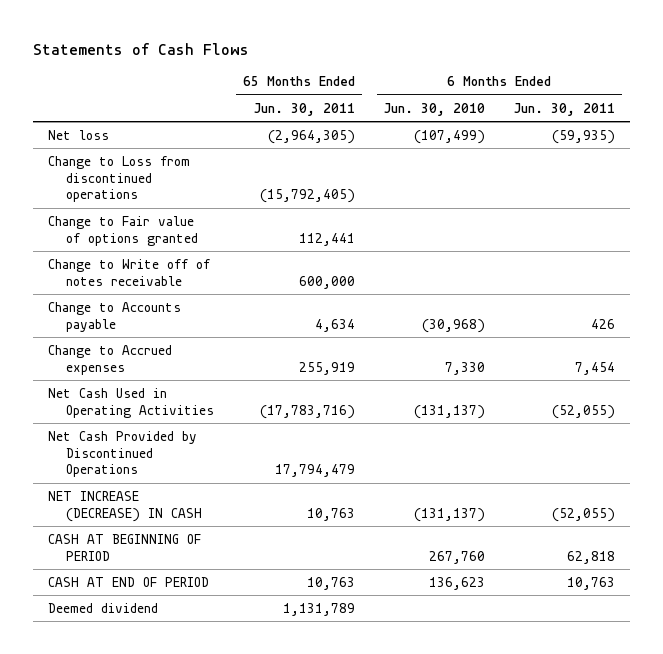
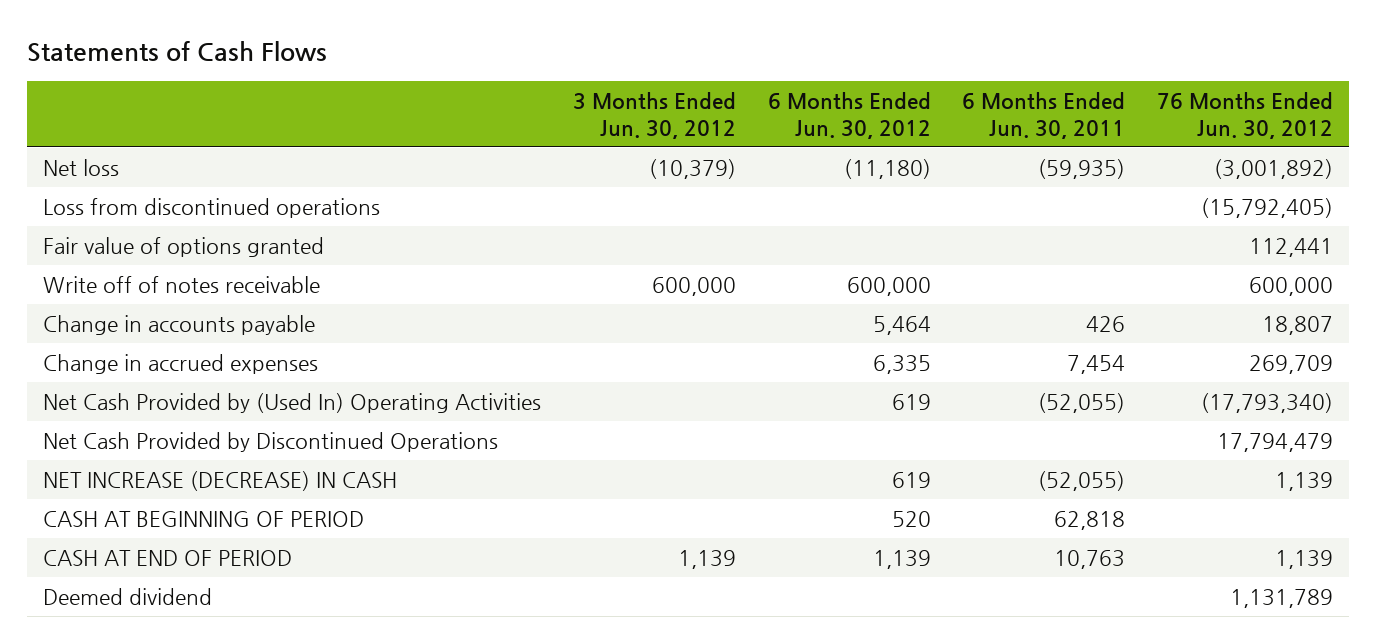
- | 65 Months Ended Jun. 30, 2011 | 6 Months Ended Jun. 30, 2010 | 6 Months Ended Jun. 30, 2011
+ | 3 Months Ended Jun. 30, 2012 | 6 Months Ended Jun. 30, 2012 | 6 Months Ended Jun. 30, 2011 | 76 Months Ended Jun. 30, 2012
- Change to Loss from discontinued operations | (15,792,405) | |
- Change to Fair value of options granted | 112,441 | |
- Change to Write off of notes receivable | 600,000 | |
- Change to Accounts payable | 4,634 | (30,968) | 426
- Change to Accrued expenses | 255,919 | 7,330 | 7,454
- Net Cash Used in Operating Activities | (17,783,716) | (131,137) | (52,055)
+ Loss from discontinued operations | | | | (15,792,405)
+ Fair value of options granted | | | | 112,441
+ Write off of notes receivable | 600,000 | 600,000 | | 600,000
+ Change in accounts payable | | 5,464 | 426 | 18,807
+ Change in accrued expenses | | 6,335 | 7,454 | 269,709
+ Net Cash Provided by (Used In) Operating Activities | | 619 | (52,055) | (17,793,340)

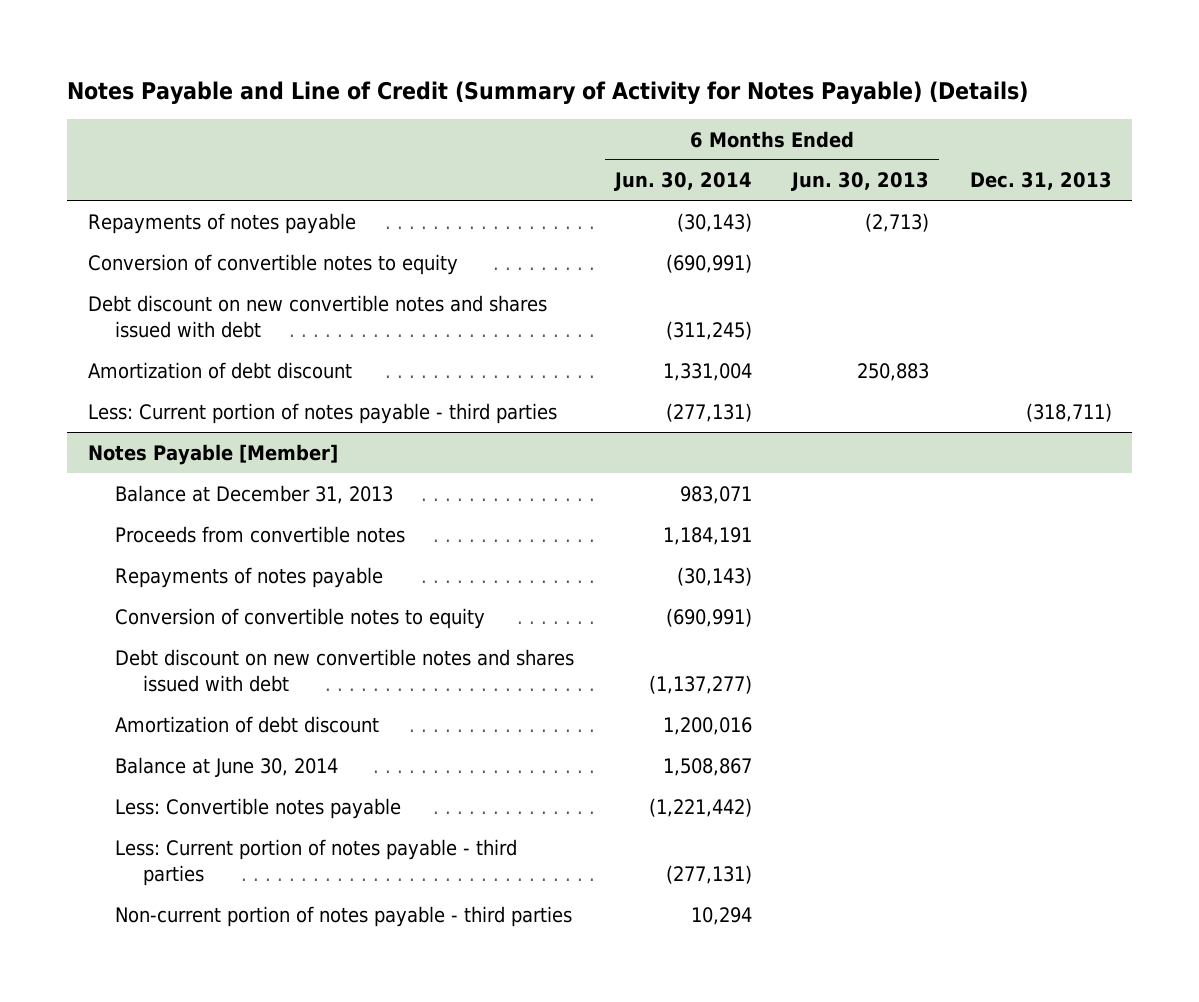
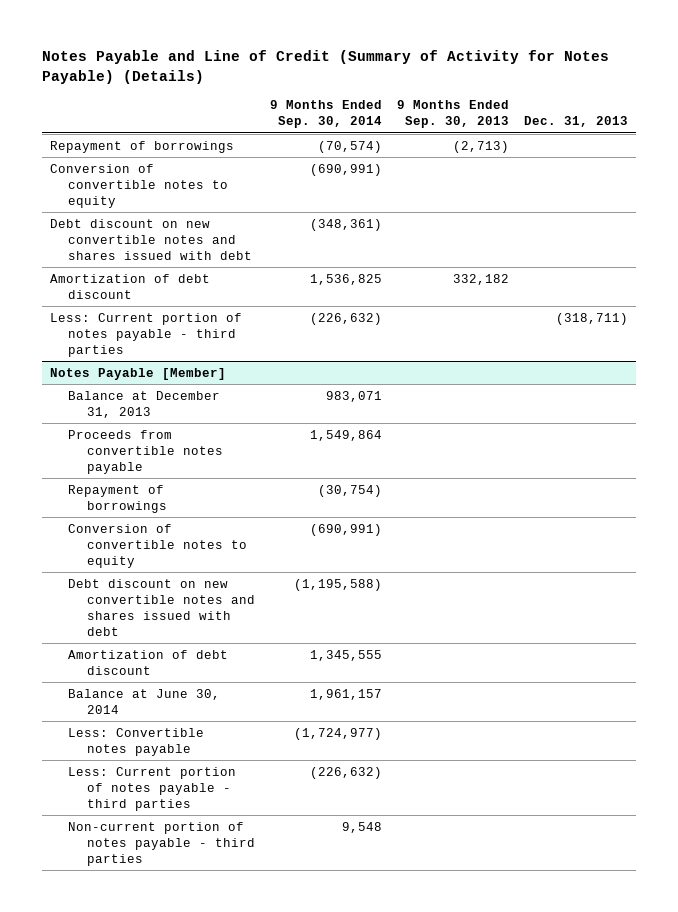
- | 6 Months Ended Jun. 30, 2014 | 6 Months Ended Jun. 30, 2013 | Dec. 31, 2013
+ | 9 Months Ended Sep. 30, 2014 | 9 Months Ended Sep. 30, 2013 | Dec. 31, 2013
- Repayments of notes payable | (30,143) | (2,713) |
+ Repayment of borrowings | (70,574) | (2,713) |
@ Notes Payable [Member]
- Proceeds from convertible notes | 1,184,191 | |
- Repayments of notes payable | (30,143) | |
+ Proceeds from convertible notes payable | 1,549,864 | |
+ Repayment of borrowings | (30,754) | |

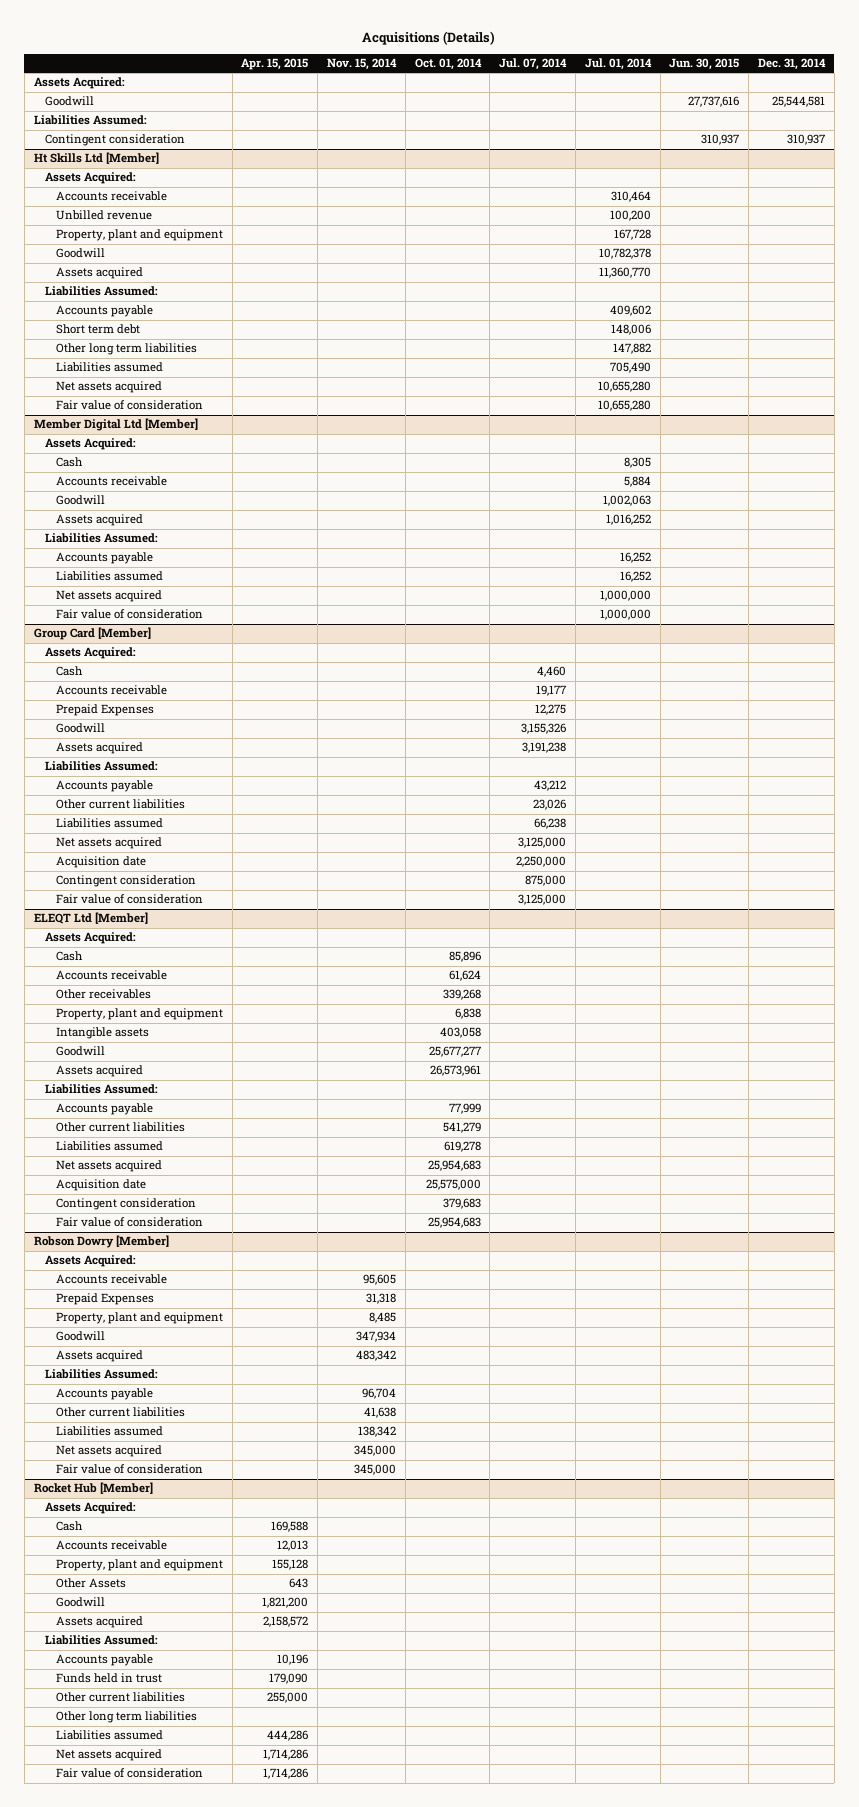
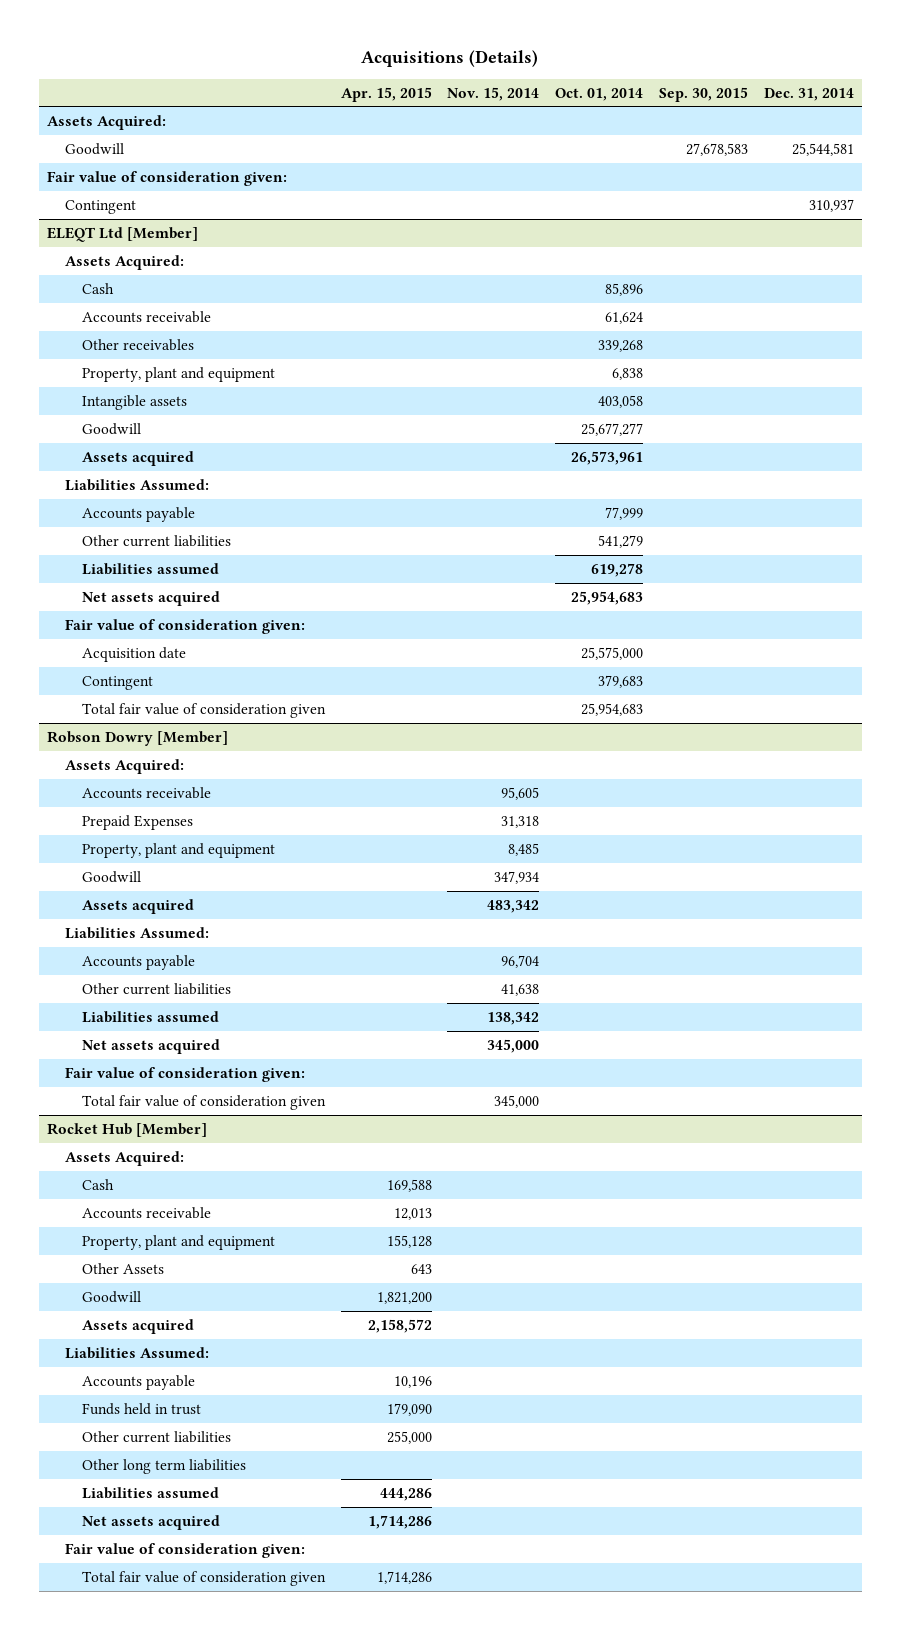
- | Apr. 15, 2015 | Nov. 15, 2014 | Oct. 01, 2014 | Jul. 07, 2014 | Jul. 01, 2014 | Jun. 30, 2015 | Dec. 31, 2014
+ | Apr. 15, 2015 | Nov. 15, 2014 | Oct. 01, 2014 | Sep. 30, 2015 | Dec. 31, 2014
- Liabilities Assumed:
- Contingent consideration | | | | | | 310,937 | 310,937
- Ht Skills Ltd [Member]
- Assets Acquired:
- Accounts receivable | | | | | 310,464 | |
- Unbilled revenue | | | | | 100,200 | |
- Property, plant and equipment | | | | | 167,728 | |
- Goodwill | | | | | 10,782,378 | |
- Assets acquired | | | | | 11,360,770 | |
- Liabilities Assumed:
- Accounts payable | | | | | 409,602 | |
- Short term debt | | | | | 148,006 | |
- Other long term liabilities | | | | | 147,882 | |
- Liabilities assumed | | | | | 705,490 | |
- Net assets acquired | | | | | 10,655,280 | |
- Fair value of consideration | | | | | 10,655,280 | |
- Member Digital Ltd [Member]
- Assets Acquired:
- Cash | | | | | 8,305 | |
- Accounts receivable | | | | | 5,884 | |
- Goodwill | | | | | 1,002,063 | |
- Assets acquired | | | | | 1,016,252 | |
- Liabilities Assumed:
- Accounts payable | | | | | 16,252 | |
- Liabilities assumed | | | | | 16,252 | |
- Net assets acquired | | | | | 1,000,000 | |
- Fair value of consideration | | | | | 1,000,000 | |
- Group Card [Member]
- Assets Acquired:
- Cash | | | | 4,460 | | |
- Accounts receivable | | | | 19,177 | | |
- Prepaid Expenses | | | | 12,275 | | |
- Goodwill | | | | 3,155,326 | | |
- Assets acquired | | | | 3,191,238 | | |
- Liabilities Assumed:
- Accounts payable | | | | 43,212 | | |
- Other current liabilities | | | | 23,026 | | |
- Liabilities assumed | | | | 66,238 | | |
- Net assets acquired | | | | 3,125,000 | | |
- Acquisition date | | | | 2,250,000 | | |
- Contingent consideration | | | | 875,000 | | |
- Fair value of consideration | | | | 3,125,000 | | |
+ Fair value of consideration given:
+ Contingent | | | | | 310,937
@ ELEQT Ltd [Member]
+ Fair value of consideration given:
- Contingent consideration | | | 379,683 | | | |
- Fair value of consideration | | | 25,954,683 | | | |
+ Contingent | | | 379,683 | |
+ Total fair value of consideration given | | | 25,954,683 | |
@ Robson Dowry [Member]
- Fair value of consideration | | 345,000 | | | | |
+ Fair value of consideration given:
+ Total fair value of consideration given | | 345,000 | | |
@ Rocket Hub [Member]
- Fair value of consideration | 1,714,286 | | | | | |
+ Fair value of consideration given:
+ Total fair value of consideration given | 1,714,286 | | | |

